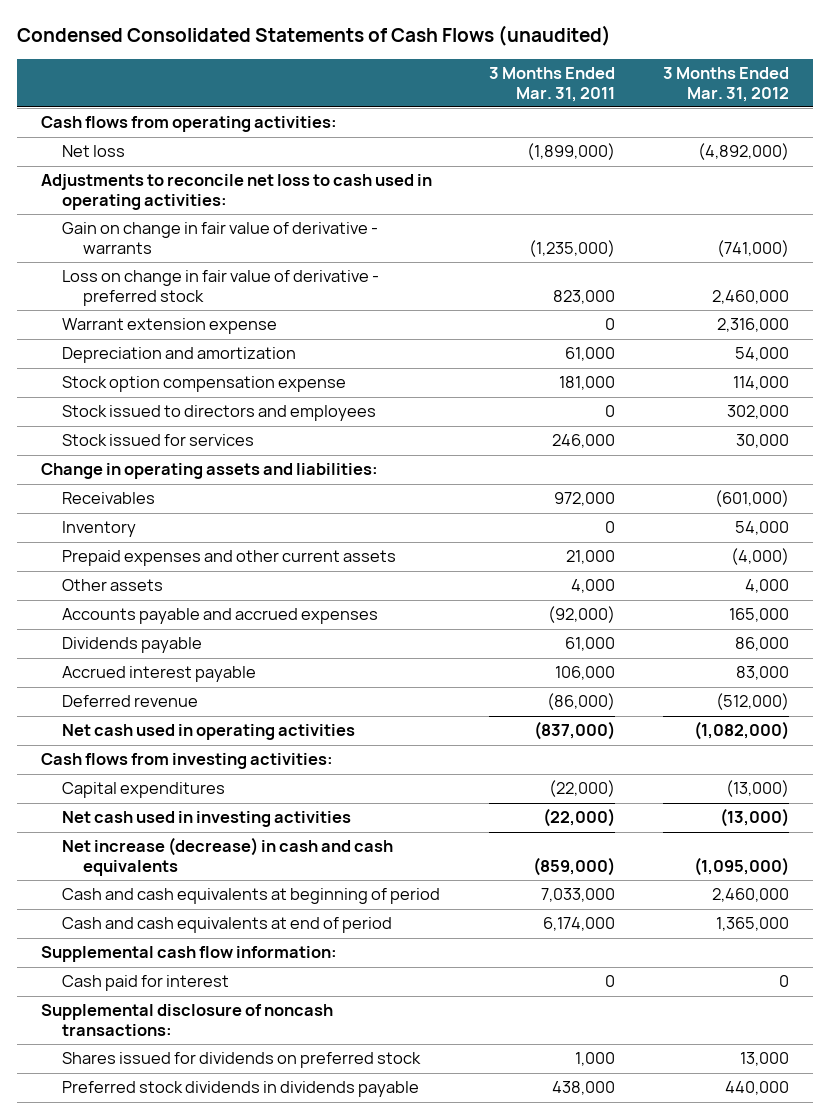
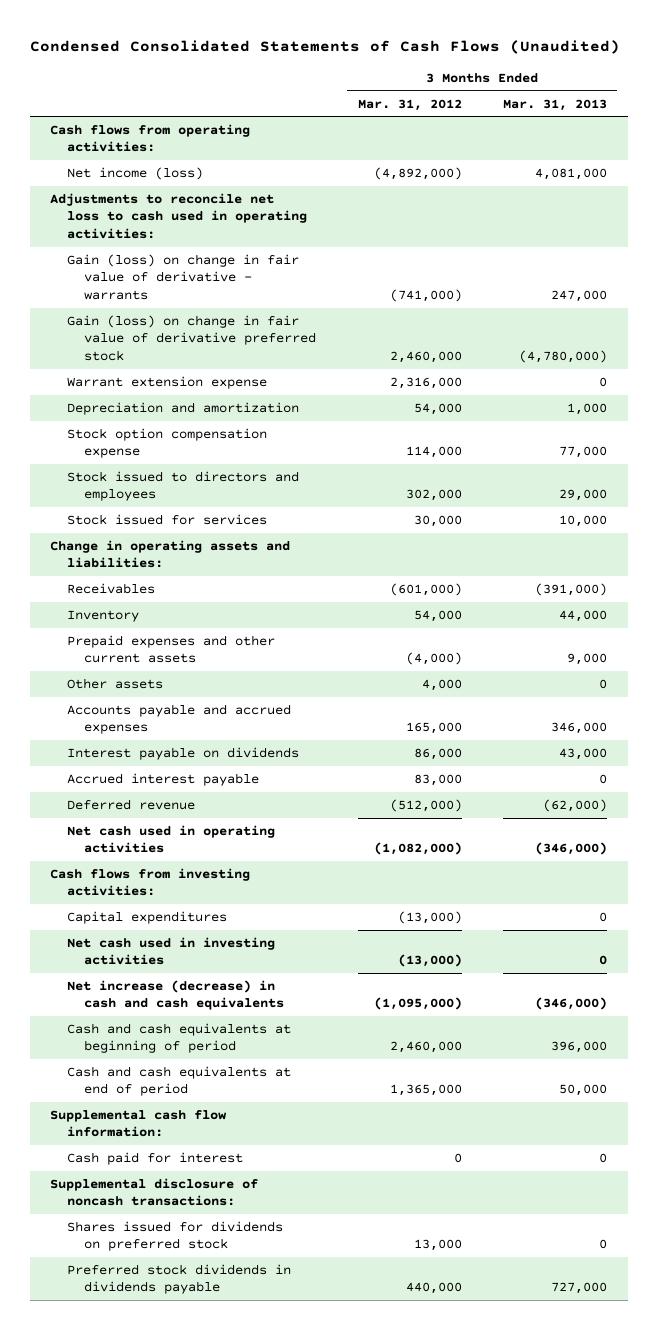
- Condensed Consolidated Statements of Cash Flows (unaudited)
+ Condensed Consolidated Statements of Cash Flows (Unaudited)
- | 3 Months Ended Mar. 31, 2011 | 3 Months Ended Mar. 31, 2012
+ | 3 Months Ended Mar. 31, 2012 | 3 Months Ended Mar. 31, 2013
- Net loss | (1,899,000) | (4,892,000)
+ Net income (loss) | (4,892,000) | 4,081,000
- Gain on change in fair value of derivative - warrants | (1,235,000) | (741,000)
- Loss on change in fair value of derivative - preferred stock | 823,000 | 2,460,000
+ Gain (loss) on change in fair value of derivative - warrants | (741,000) | 247,000
+ Gain (loss) on change in fair value of derivative preferred stock | 2,460,000 | (4,780,000)
- Dividends payable | 61,000 | 86,000
+ Interest payable on dividends | 86,000 | 43,000

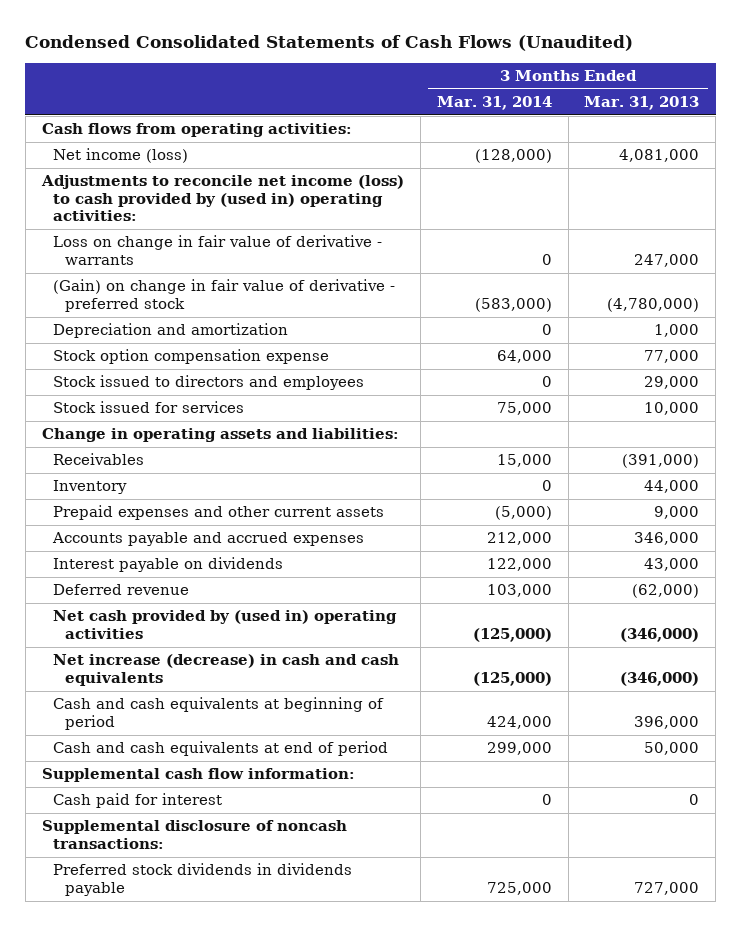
- | 3 Months Ended Mar. 31, 2012 | 3 Months Ended Mar. 31, 2013
+ | 3 Months Ended Mar. 31, 2014 | 3 Months Ended Mar. 31, 2013
- Adjustments to reconcile net loss to cash used in operating activities:
- Gain (loss) on change in fair value of derivative - warrants | (741,000) | 247,000
- Gain (loss) on change in fair value of derivative preferred stock | 2,460,000 | (4,780,000)
- Warrant extension expense | 2,316,000 | 0
+ Adjustments to reconcile net income (loss) to cash provided by (used in) operating activities:
+ Loss on change in fair value of derivative - warrants | 0 | 247,000
+ (Gain) on change in fair value of derivative - preferred stock | (583,000) | (4,780,000)
- Other assets | 4,000 | 0
- Accrued interest payable | 83,000 | 0
- Net cash used in operating activities | (1,082,000) | (346,000)
- Cash flows from investing activities:
- Capital expenditures | (13,000) | 0
- Net cash used in investing activities | (13,000) | 0
+ Net cash provided by (used in) operating activities | (125,000) | (346,000)
- Shares issued for dividends on preferred stock | 13,000 | 0

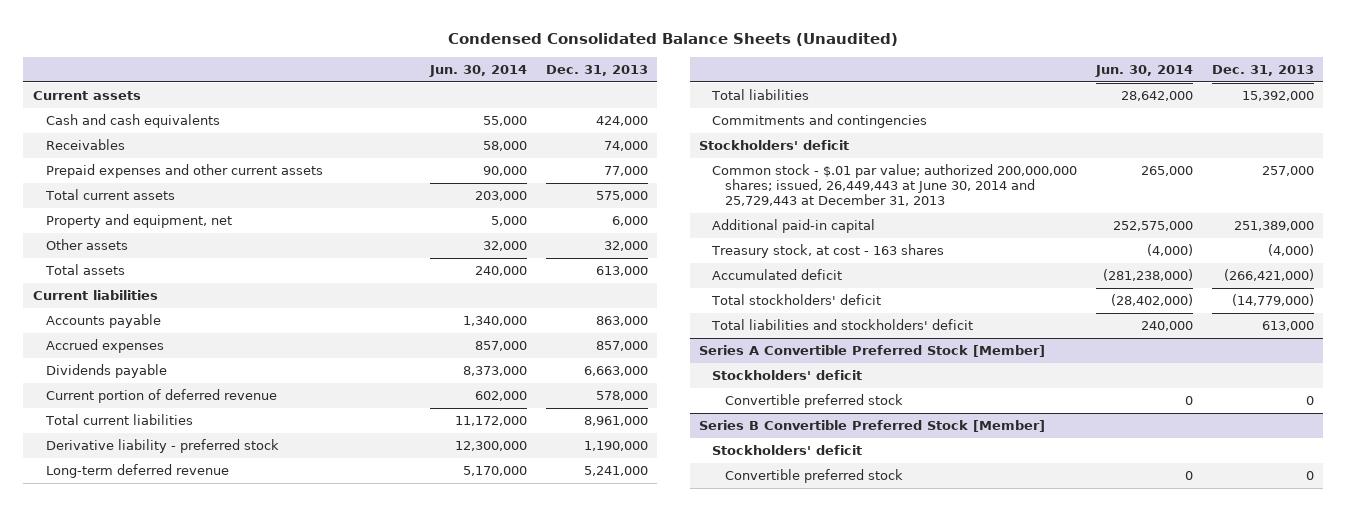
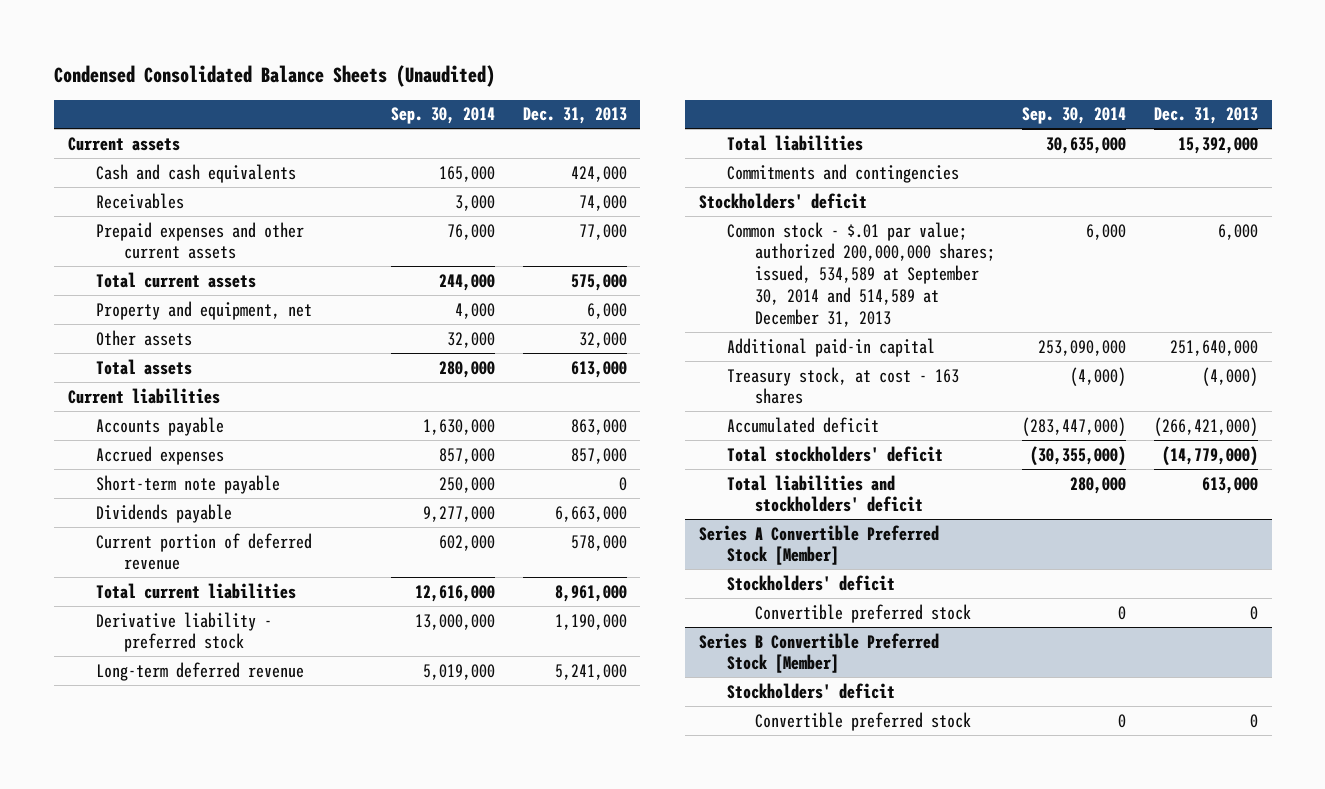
- | Jun. 30, 2014 | Dec. 31, 2013
+ | Sep. 30, 2014 | Dec. 31, 2013
+ Short-term note payable | 250,000 | 0
- Common stock - $.01 par value; authorized 200,000,000 shares; issued, 26,449,443 at June 30, 2014 and 25,729,443 at December 31, 2013 | 265,000 | 257,000
- Additional paid-in capital | 252,575,000 | 251,389,000
+ Common stock - $.01 par value; authorized 200,000,000 shares; issued, 534,589 at September 30, 2014 and 514,589 at December 31, 2013 | 6,000 | 6,000
+ Additional paid-in capital | 253,090,000 | 251,640,000

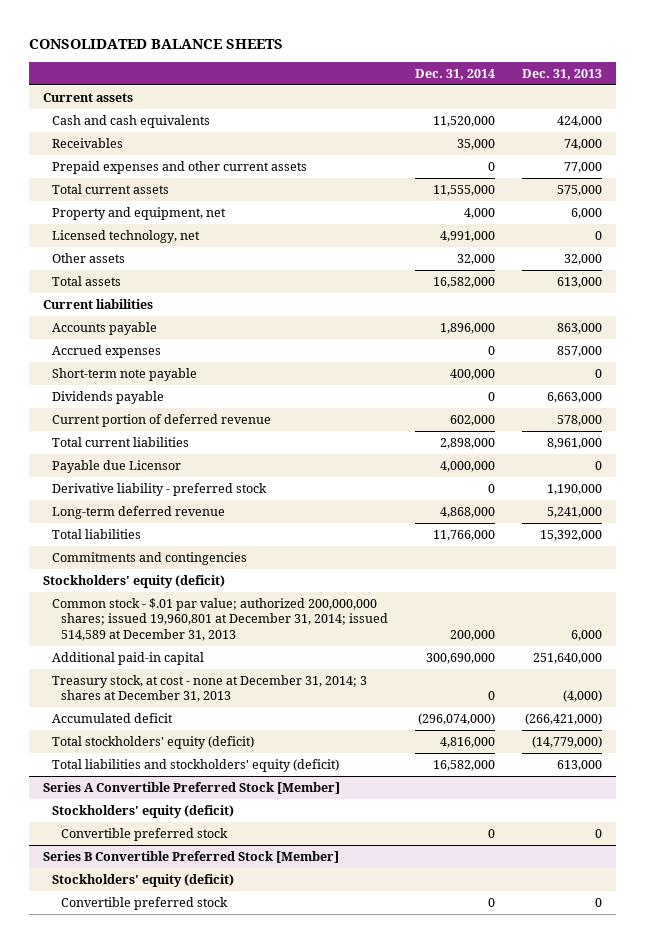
- Condensed Consolidated Balance Sheets (Unaudited)
+ CONSOLIDATED BALANCE SHEETS
- | Sep. 30, 2014 | Dec. 31, 2013
+ | Dec. 31, 2014 | Dec. 31, 2013
+ Licensed technology, net | 4,991,000 | 0
+ Payable due Licensor | 4,000,000 | 0
- Stockholders' deficit
- Common stock - $.01 par value; authorized 200,000,000 shares; issued, 534,589 at September 30, 2014 and 514,589 at December 31, 2013 | 6,000 | 6,000
+ Stockholders' equity (deficit)
+ Common stock - $.01 par value; authorized 200,000,000 shares; issued 19,960,801 at December 31, 2014; issued 514,589 at December 31, 2013 | 200,000 | 6,000
- Treasury stock, at cost - 163 shares | (4,000) | (4,000)
+ Treasury stock, at cost - none at December 31, 2014; 3 shares at December 31, 2013 | 0 | (4,000)
- Total stockholders' deficit | (30,355,000) | (14,779,000)
- Total liabilities and stockholders' deficit | 280,000 | 613,000
+ Total stockholders' equity (deficit) | 4,816,000 | (14,779,000)
+ Total liabilities and stockholders' equity (deficit) | 16,582,000 | 613,000
@ Series A Convertible Preferred Stock [Member]
- Stockholders' deficit
+ Stockholders' equity (deficit)
@ Series B Convertible Preferred Stock [Member]
- Stockholders' deficit
+ Stockholders' equity (deficit)

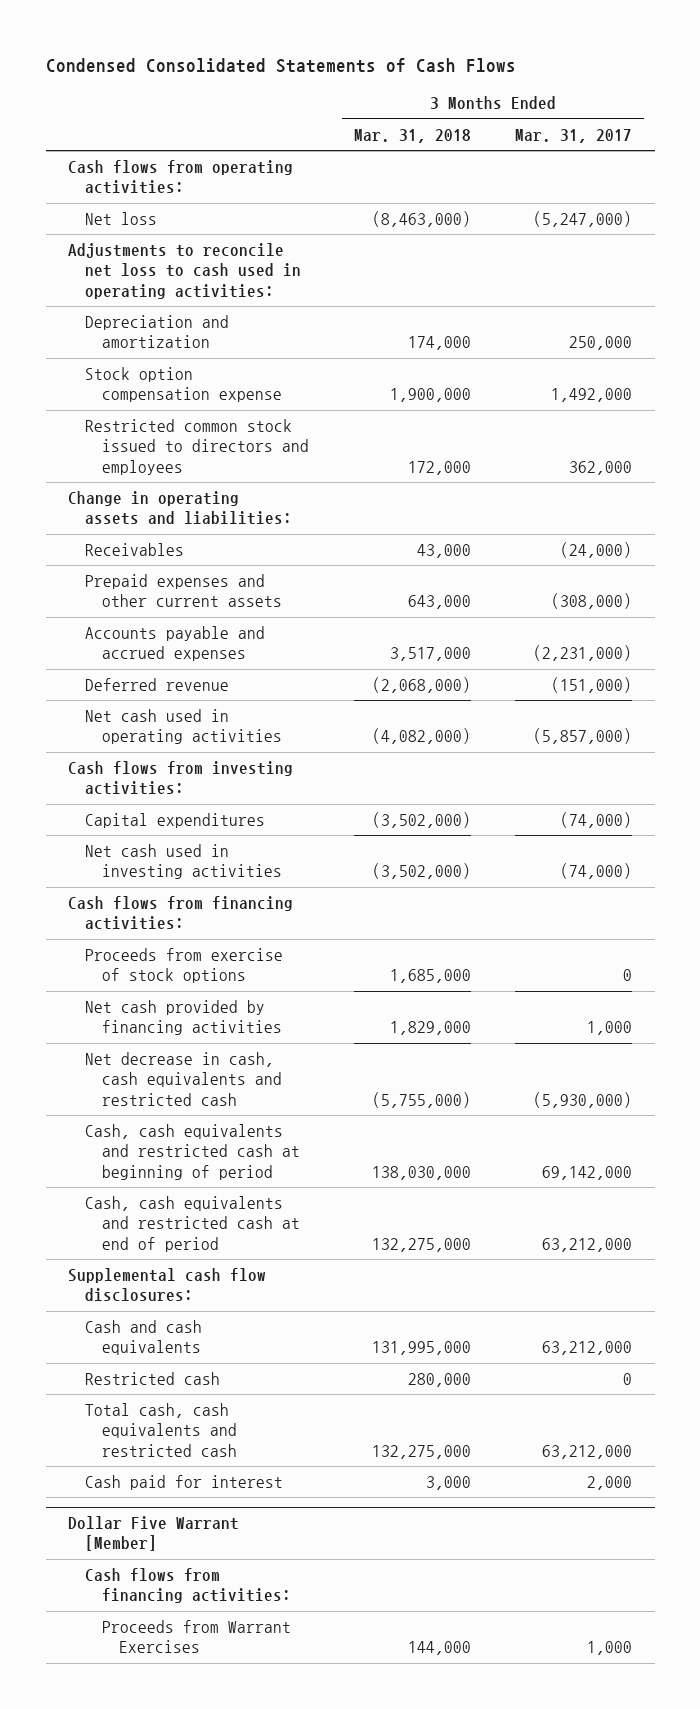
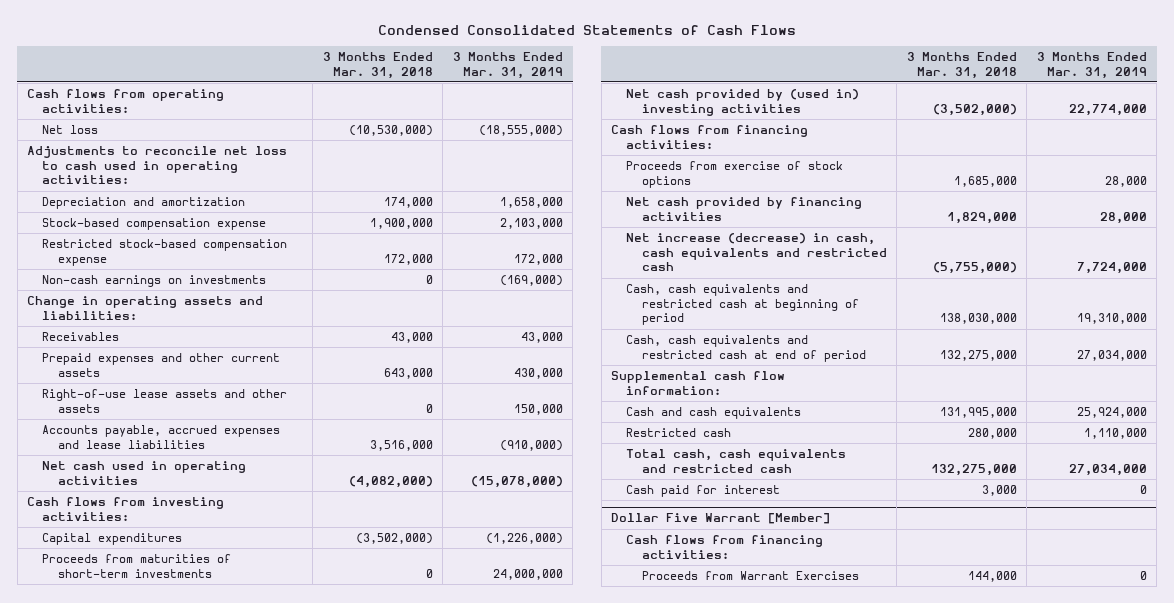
- | 3 Months Ended Mar. 31, 2018 | 3 Months Ended Mar. 31, 2017
+ | 3 Months Ended Mar. 31, 2018 | 3 Months Ended Mar. 31, 2019
- Net loss | (8,463,000) | (5,247,000)
+ Net loss | (10,530,000) | (18,555,000)
- Stock option compensation expense | 1,900,000 | 1,492,000
- Restricted common stock issued to directors and employees | 172,000 | 362,000
+ Stock-based compensation expense | 1,900,000 | 2,103,000
+ Restricted stock-based compensation expense | 172,000 | 172,000
+ Non-cash earnings on investments | 0 | (169,000)
- Accounts payable and accrued expenses | 3,517,000 | (2,231,000)
- Deferred revenue | (2,068,000) | (151,000)
+ Right-of-use lease assets and other assets | 0 | 150,000
+ Accounts payable, accrued expenses and lease liabilities | 3,516,000 | (910,000)
- Net cash used in investing activities | (3,502,000) | (74,000)
+ Proceeds from maturities of short-term investments | 0 | 24,000,000
+ Net cash provided by (used in) investing activities | (3,502,000) | 22,774,000
- Net decrease in cash, cash equivalents and restricted cash | (5,755,000) | (5,930,000)
+ Net increase (decrease) in cash, cash equivalents and restricted cash | (5,755,000) | 7,724,000
- Supplemental cash flow disclosures:
+ Supplemental cash flow information:

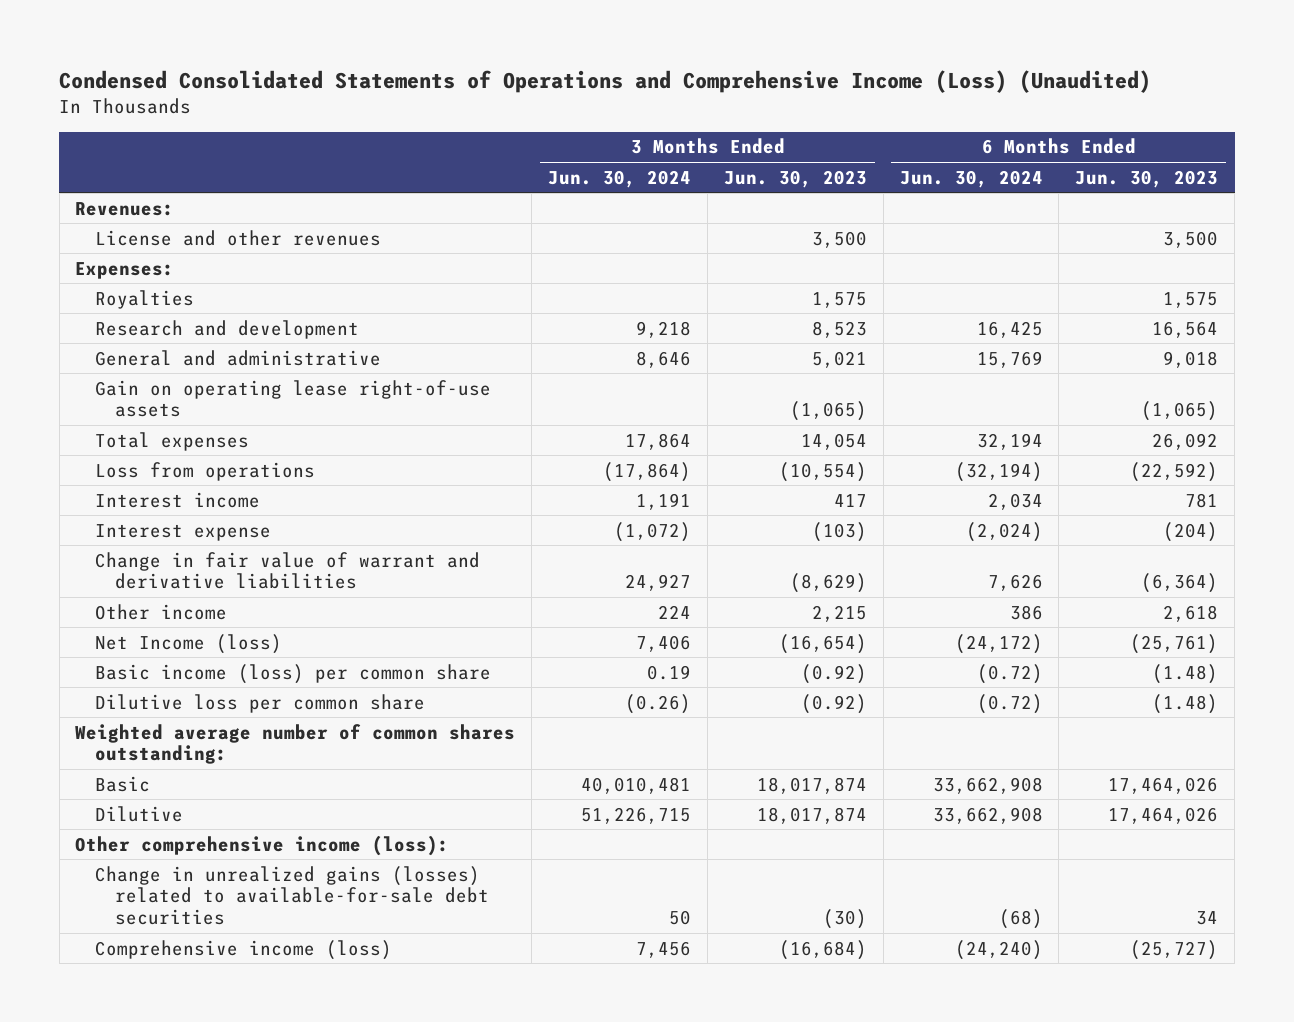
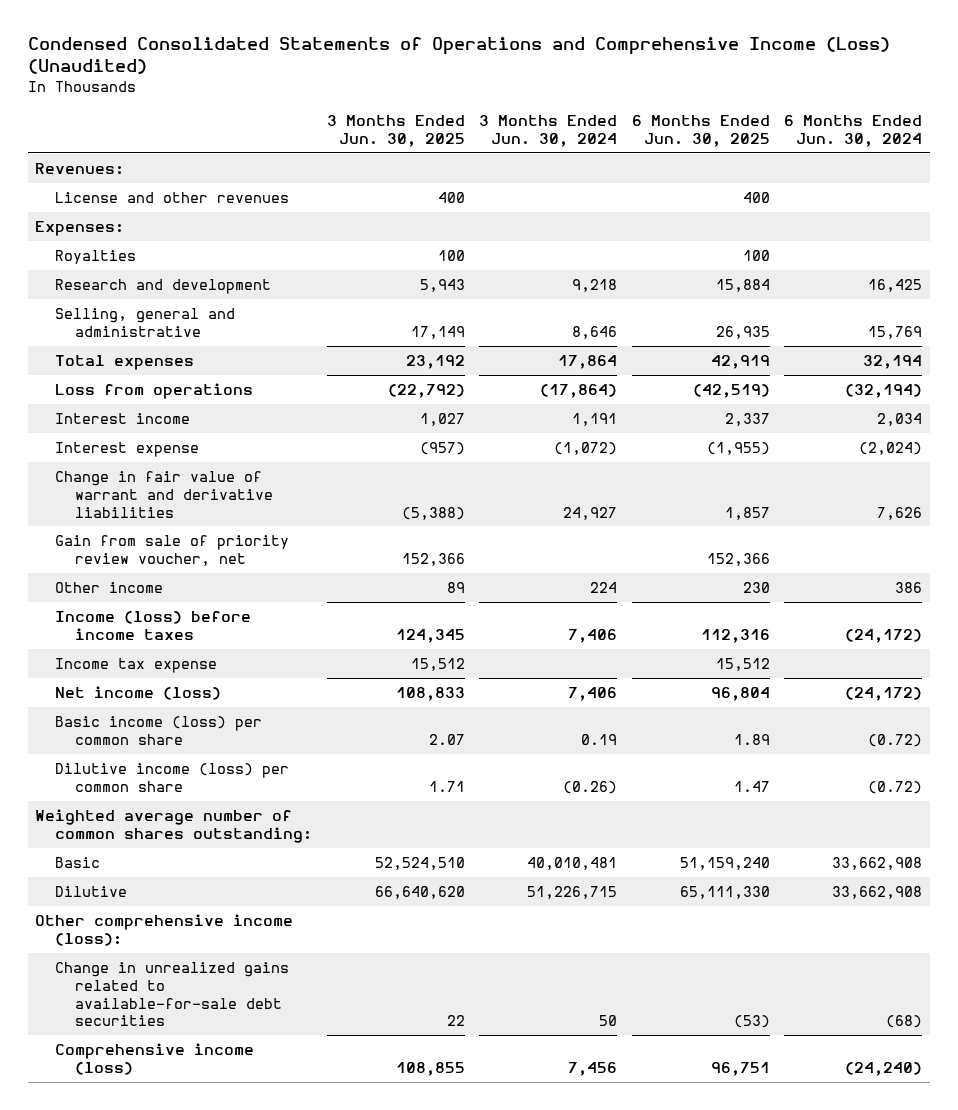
- | 3 Months Ended Jun. 30, 2024 | 3 Months Ended Jun. 30, 2023 | 6 Months Ended Jun. 30, 2024 | 6 Months Ended Jun. 30, 2023
+ | 3 Months Ended Jun. 30, 2025 | 3 Months Ended Jun. 30, 2024 | 6 Months Ended Jun. 30, 2025 | 6 Months Ended Jun. 30, 2024
- General and administrative | 8,646 | 5,021 | 15,769 | 9,018
- Gain on operating lease right-of-use assets | | (1,065) | | (1,065)
+ Selling, general and administrative | 17,149 | 8,646 | 26,935 | 15,769
+ Gain from sale of priority review voucher, net | 152,366 | | 152,366 |
- Net Income (loss) | 7,406 | (16,654) | (24,172) | (25,761)
+ Income (loss) before income taxes | 124,345 | 7,406 | 112,316 | (24,172)
+ Income tax expense | 15,512 | | 15,512 |
+ Net income (loss) | 108,833 | 7,406 | 96,804 | (24,172)
- Dilutive loss per common share | (0.26) | (0.92) | (0.72) | (1.48)
+ Dilutive income (loss) per common share | 1.71 | (0.26) | 1.47 | (0.72)
- Change in unrealized gains (losses) related to available-for-sale debt securities | 50 | (30) | (68) | 34
+ Change in unrealized gains related to available-for-sale debt securities | 22 | 50 | (53) | (68)

